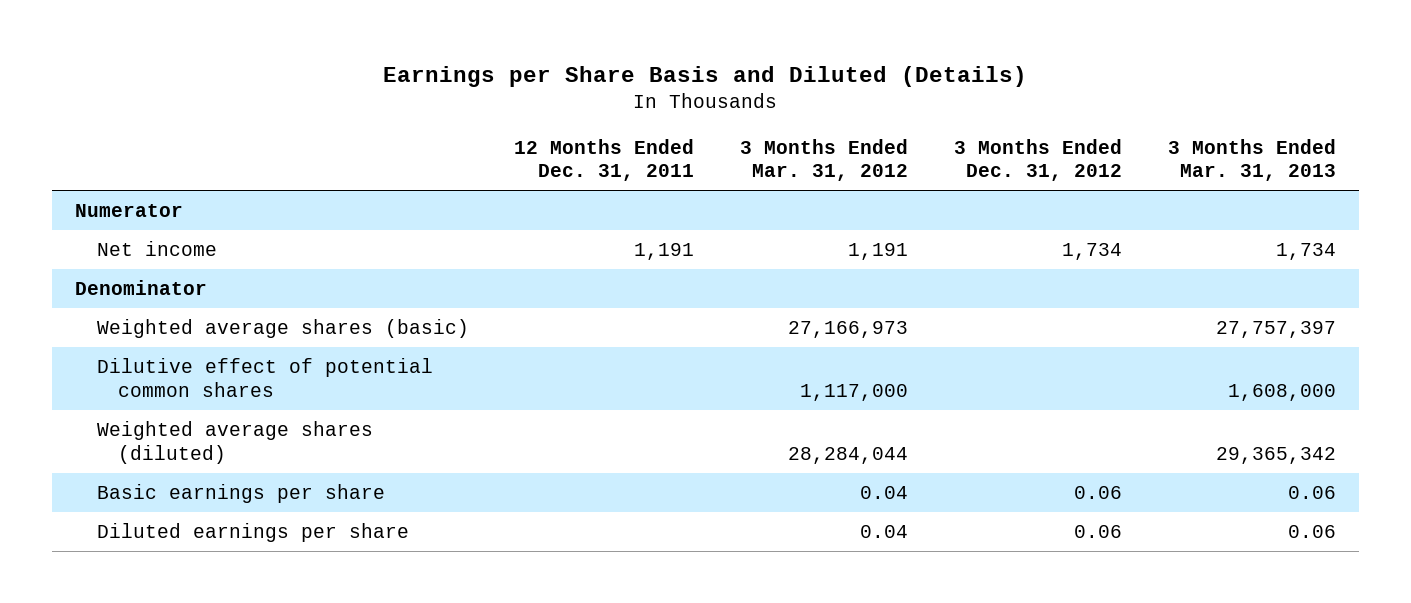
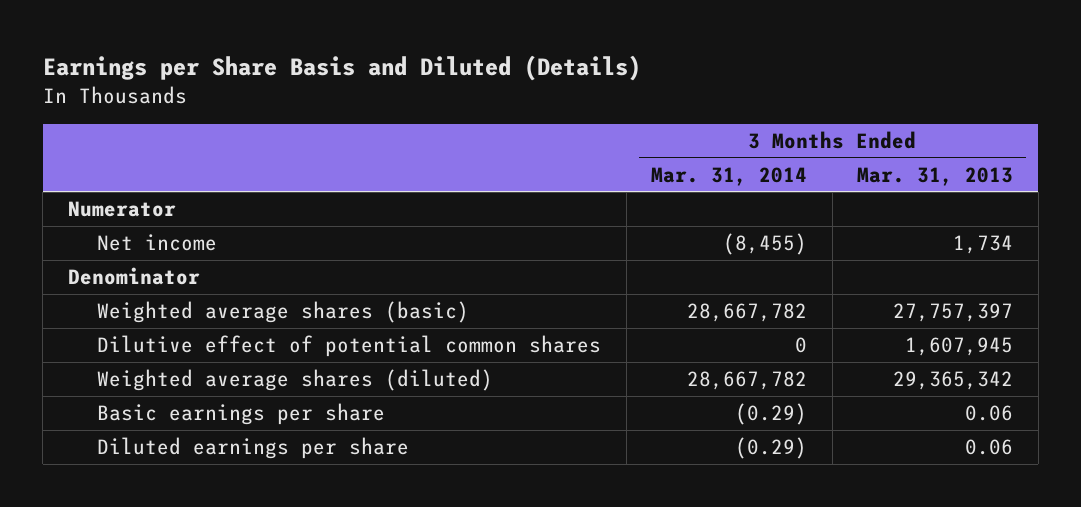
- | 12 Months Ended Dec. 31, 2011 | 3 Months Ended Mar. 31, 2012 | 3 Months Ended Dec. 31, 2012 | 3 Months Ended Mar. 31, 2013
+ | 3 Months Ended Mar. 31, 2014 | 3 Months Ended Mar. 31, 2013
- Dilutive effect of potential common shares | | 1,117,000 | | 1,608,000
+ Dilutive effect of potential common shares | 0 | 1,607,945

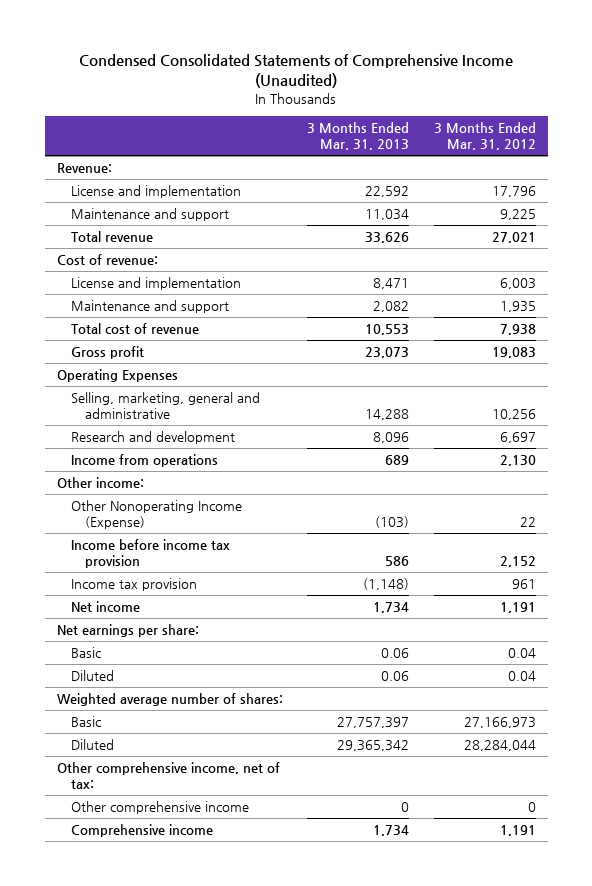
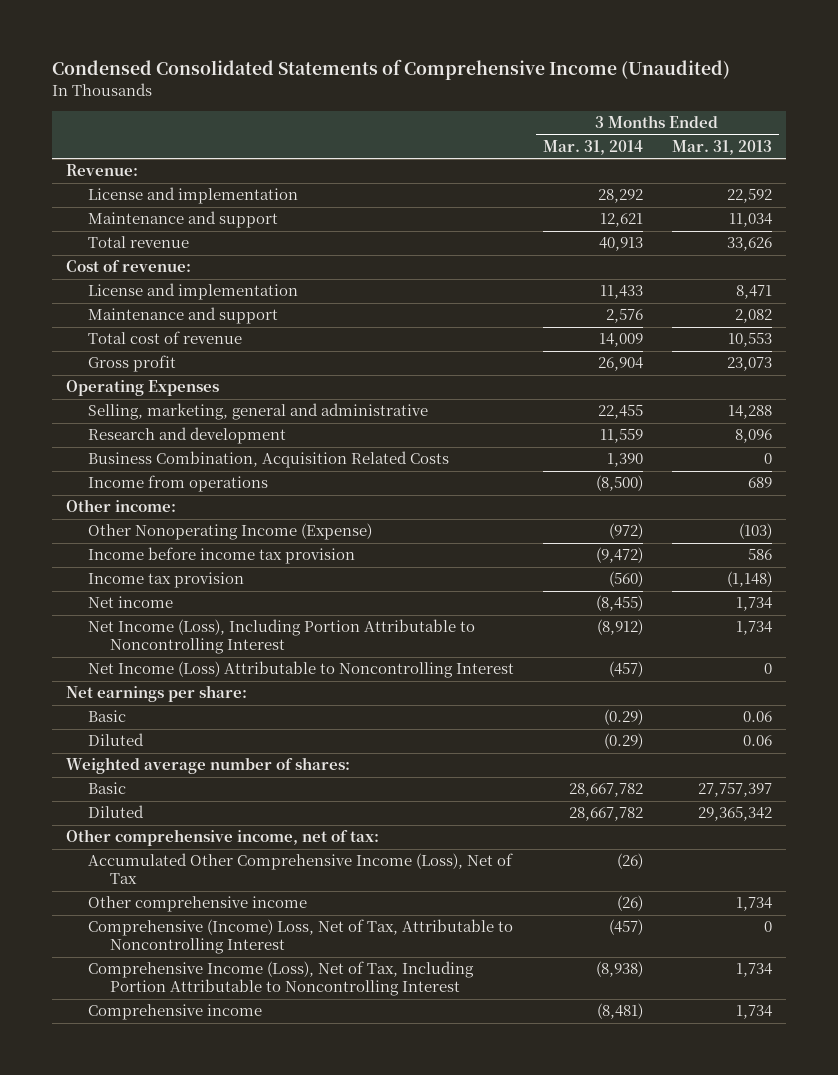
- | 3 Months Ended Mar. 31, 2013 | 3 Months Ended Mar. 31, 2012
+ | 3 Months Ended Mar. 31, 2014 | 3 Months Ended Mar. 31, 2013
+ Business Combination, Acquisition Related Costs | 1,390 | 0
+ Net Income (Loss), Including Portion Attributable to Noncontrolling Interest | (8,912) | 1,734
+ Net Income (Loss) Attributable to Noncontrolling Interest | (457) | 0
- Other comprehensive income | 0 | 0
+ Accumulated Other Comprehensive Income (Loss), Net of Tax | (26) |
+ Other comprehensive income | (26) | 1,734
+ Comprehensive (Income) Loss, Net of Tax, Attributable to Noncontrolling Interest | (457) | 0
+ Comprehensive Income (Loss), Net of Tax, Including Portion Attributable to Noncontrolling Interest | (8,938) | 1,734

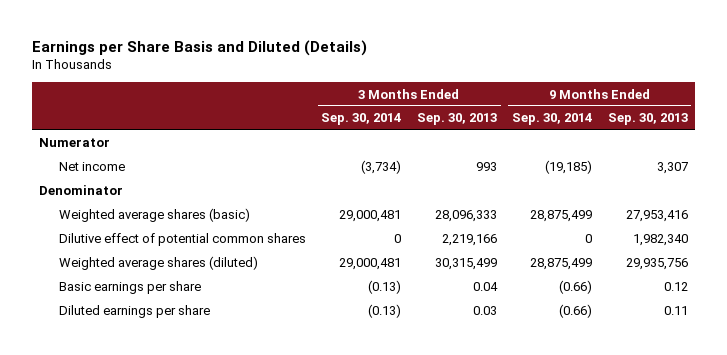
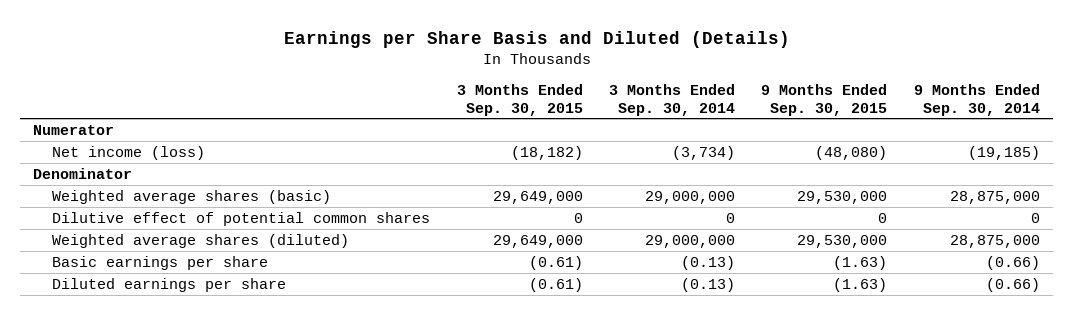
- | 3 Months Ended Sep. 30, 2014 | 3 Months Ended Sep. 30, 2013 | 9 Months Ended Sep. 30, 2014 | 9 Months Ended Sep. 30, 2013
+ | 3 Months Ended Sep. 30, 2015 | 3 Months Ended Sep. 30, 2014 | 9 Months Ended Sep. 30, 2015 | 9 Months Ended Sep. 30, 2014
- Net income | (3,734) | 993 | (19,185) | 3,307
+ Net income (loss) | (18,182) | (3,734) | (48,080) | (19,185)
- Weighted average shares (basic) | 29,000,481 | 28,096,333 | 28,875,499 | 27,953,416
+ Weighted average shares (basic) | 29,649,000 | 29,000,000 | 29,530,000 | 28,875,000
- Weighted average shares (diluted) | 29,000,481 | 30,315,499 | 28,875,499 | 29,935,756
+ Weighted average shares (diluted) | 29,649,000 | 29,000,000 | 29,530,000 | 28,875,000

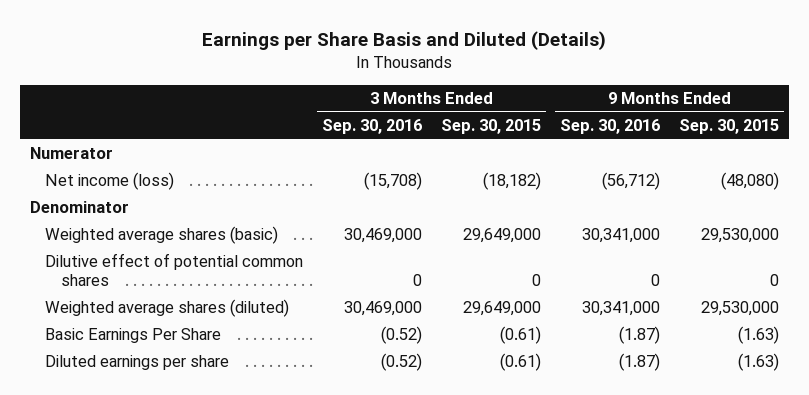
- | 3 Months Ended Sep. 30, 2015 | 3 Months Ended Sep. 30, 2014 | 9 Months Ended Sep. 30, 2015 | 9 Months Ended Sep. 30, 2014
+ | 3 Months Ended Sep. 30, 2016 | 3 Months Ended Sep. 30, 2015 | 9 Months Ended Sep. 30, 2016 | 9 Months Ended Sep. 30, 2015
- Basic earnings per share | (0.61) | (0.13) | (1.63) | (0.66)
+ Basic Earnings Per Share | (0.52) | (0.61) | (1.87) | (1.63)

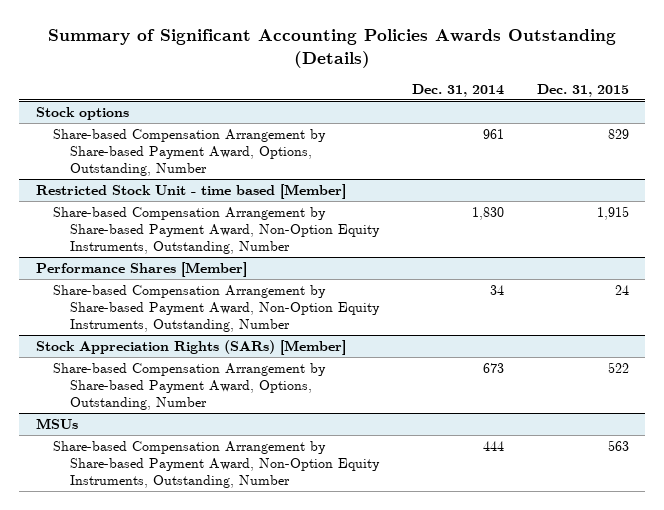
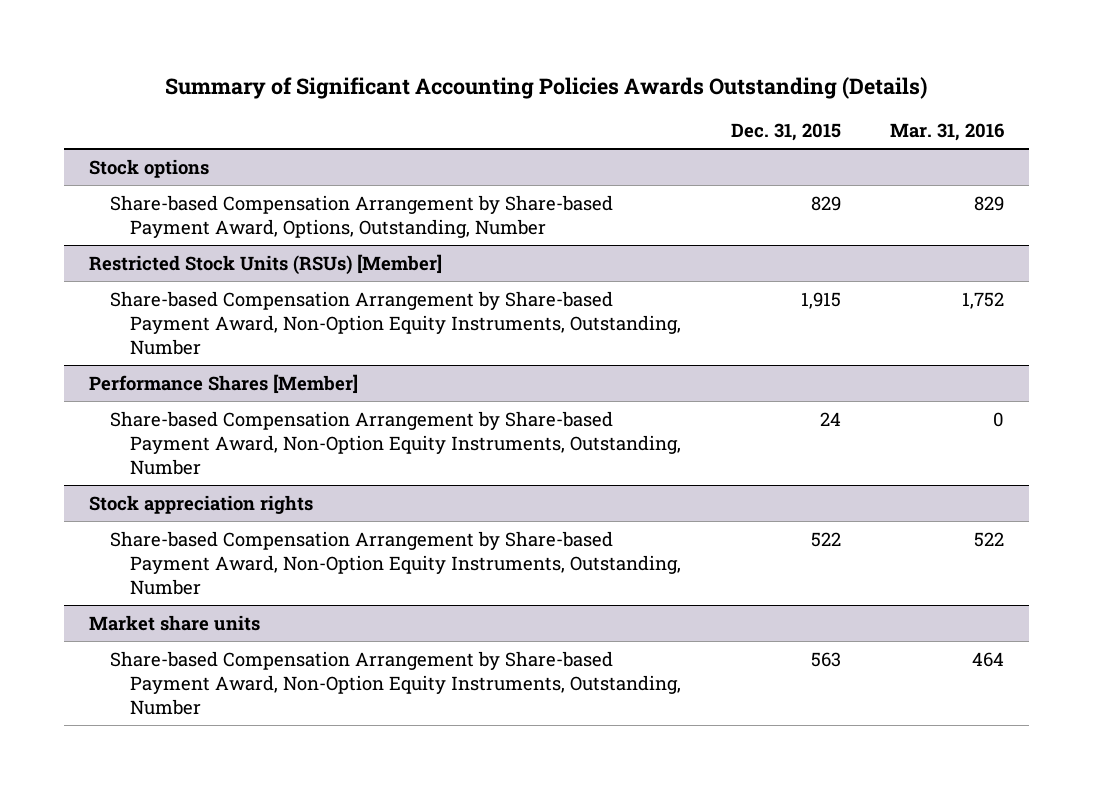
- | Dec. 31, 2014 | Dec. 31, 2015
+ | Dec. 31, 2015 | Mar. 31, 2016
- Restricted Stock Unit - time based [Member]
+ Restricted Stock Units (RSUs) [Member]
- Stock Appreciation Rights (SARs) [Member]
- Share-based Compensation Arrangement by Share-based Payment Award, Options, Outstanding, Number | 673 | 522
- MSUs
+ Stock appreciation rights
+ Share-based Compensation Arrangement by Share-based Payment Award, Non-Option Equity Instruments, Outstanding, Number | 522 | 522
+ Market share units

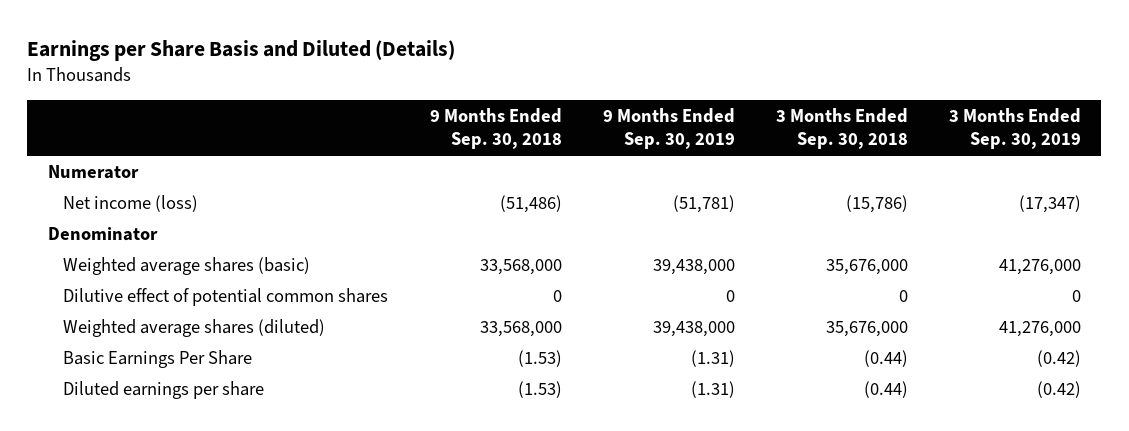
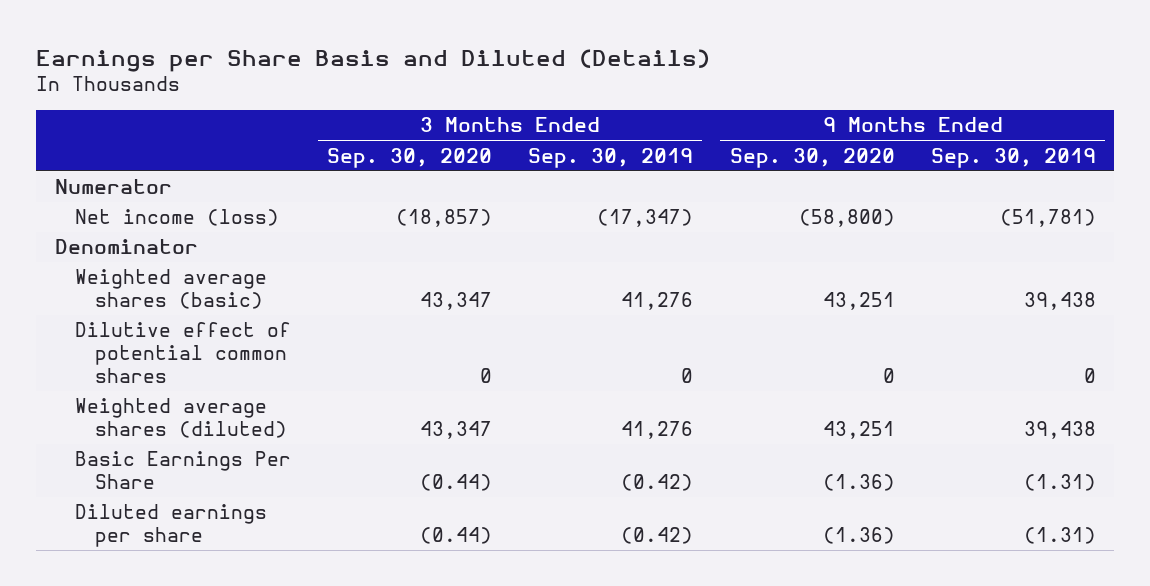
- | 9 Months Ended Sep. 30, 2018 | 9 Months Ended Sep. 30, 2019 | 3 Months Ended Sep. 30, 2018 | 3 Months Ended Sep. 30, 2019
+ | 3 Months Ended Sep. 30, 2020 | 3 Months Ended Sep. 30, 2019 | 9 Months Ended Sep. 30, 2020 | 9 Months Ended Sep. 30, 2019
- Weighted average shares (basic) | 33,568,000 | 39,438,000 | 35,676,000 | 41,276,000
+ Weighted average shares (basic) | 43,347 | 41,276 | 43,251 | 39,438
- Weighted average shares (diluted) | 33,568,000 | 39,438,000 | 35,676,000 | 41,276,000
+ Weighted average shares (diluted) | 43,347 | 41,276 | 43,251 | 39,438

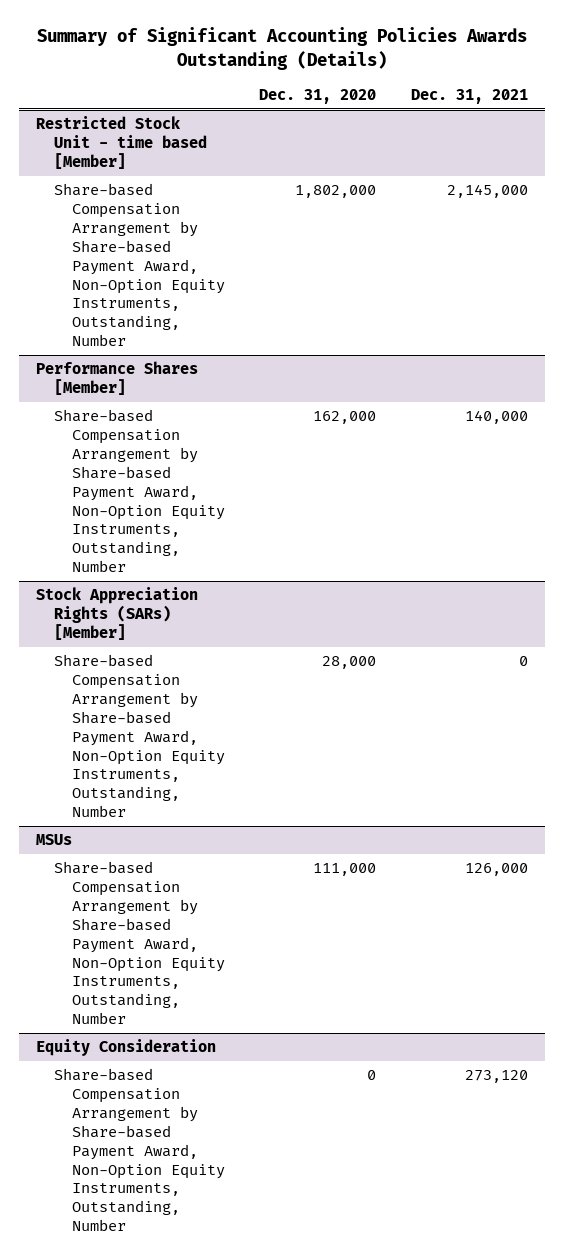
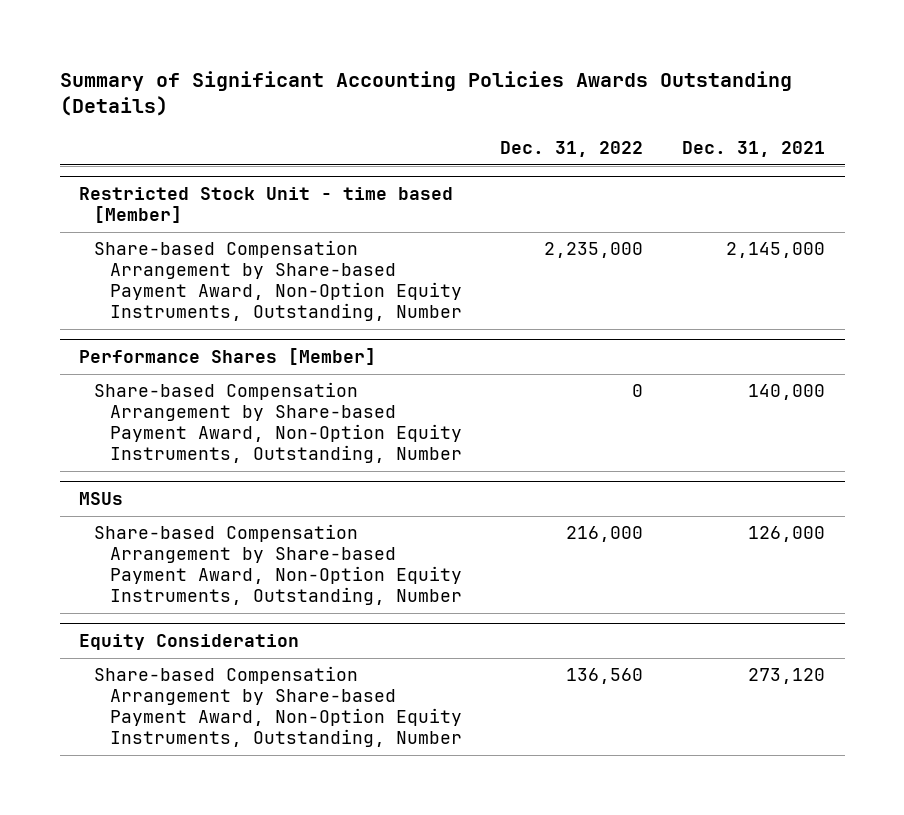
- | Dec. 31, 2020 | Dec. 31, 2021
+ | Dec. 31, 2022 | Dec. 31, 2021
- Stock Appreciation Rights (SARs) [Member]
- Share-based Compensation Arrangement by Share-based Payment Award, Non-Option Equity Instruments, Outstanding, Number | 28,000 | 0

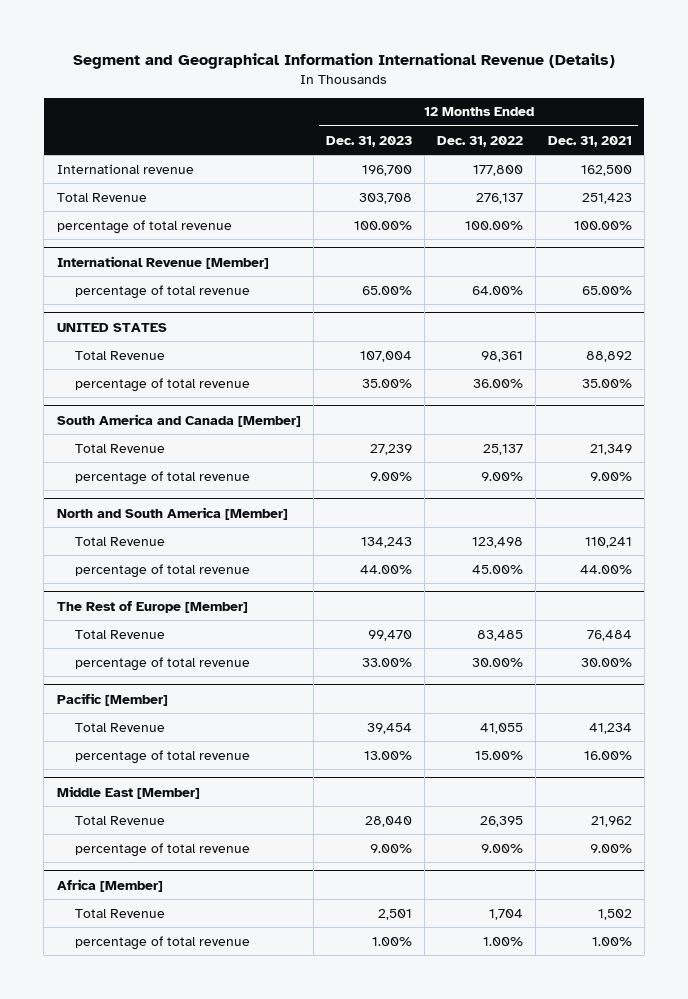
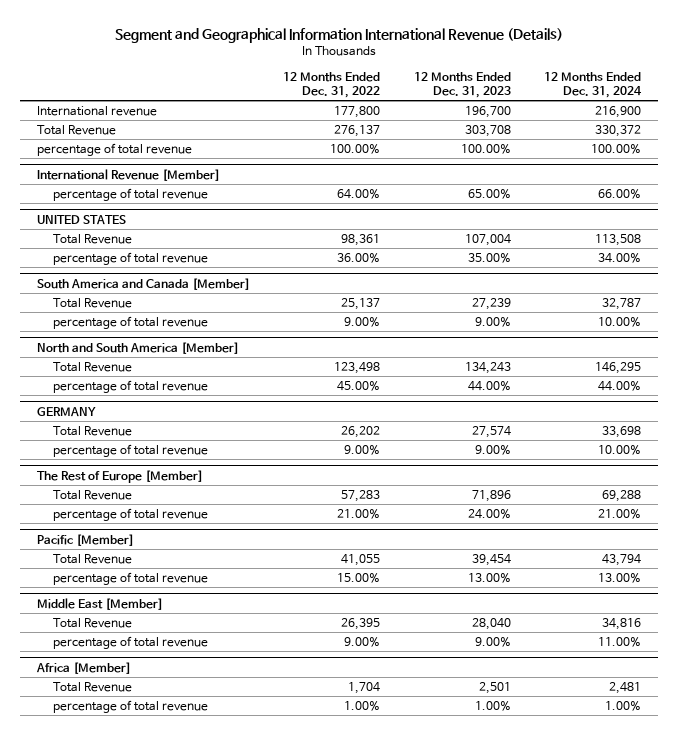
- | 12 Months Ended Dec. 31, 2023 | 12 Months Ended Dec. 31, 2022 | 12 Months Ended Dec. 31, 2021
+ | 12 Months Ended Dec. 31, 2022 | 12 Months Ended Dec. 31, 2023 | 12 Months Ended Dec. 31, 2024
+ GERMANY
+ Total Revenue | 26,202 | 27,574 | 33,698
+ percentage of total revenue | 9.00% | 9.00% | 10.00%
@ The Rest of Europe [Member]
- Total Revenue | 99,470 | 83,485 | 76,484
- percentage of total revenue | 33.00% | 30.00% | 30.00%
+ Total Revenue | 57,283 | 71,896 | 69,288
+ percentage of total revenue | 21.00% | 24.00% | 21.00%

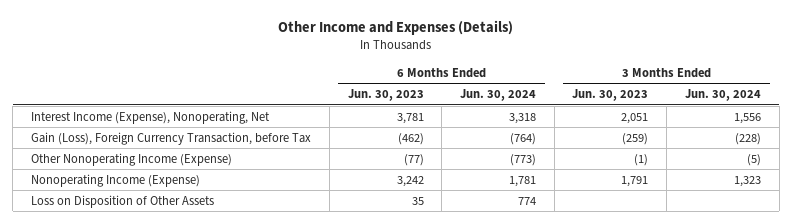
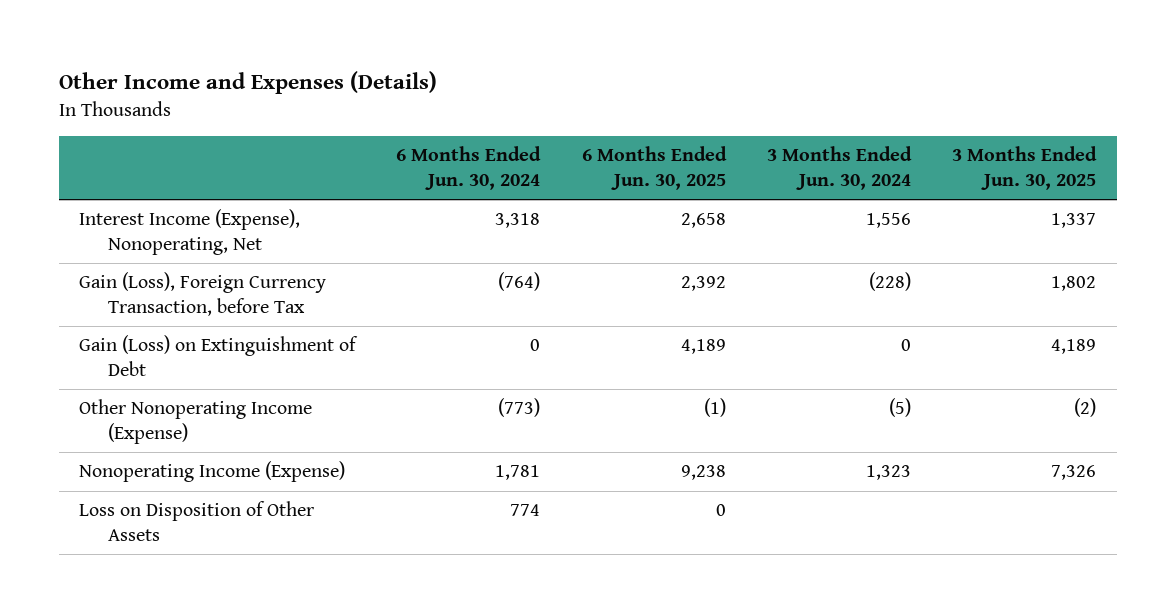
- | 6 Months Ended Jun. 30, 2023 | 6 Months Ended Jun. 30, 2024 | 3 Months Ended Jun. 30, 2023 | 3 Months Ended Jun. 30, 2024
+ | 6 Months Ended Jun. 30, 2024 | 6 Months Ended Jun. 30, 2025 | 3 Months Ended Jun. 30, 2024 | 3 Months Ended Jun. 30, 2025
+ Gain (Loss) on Extinguishment of Debt | 0 | 4,189 | 0 | 4,189

